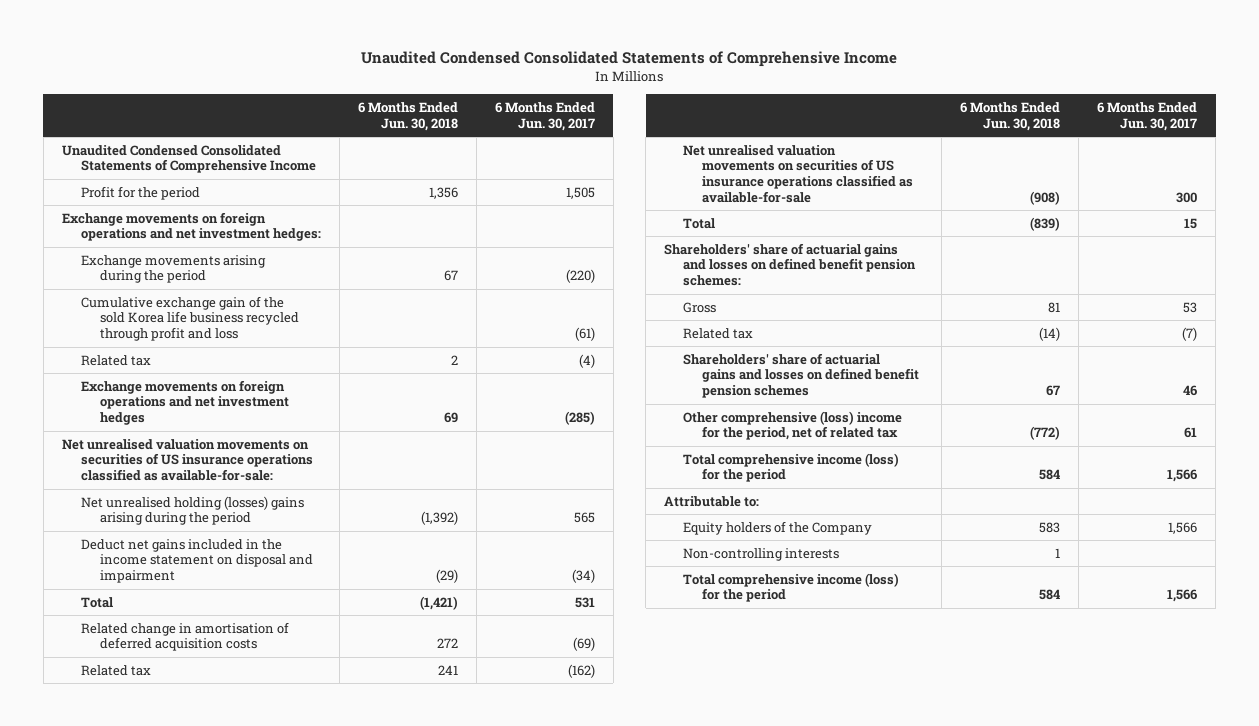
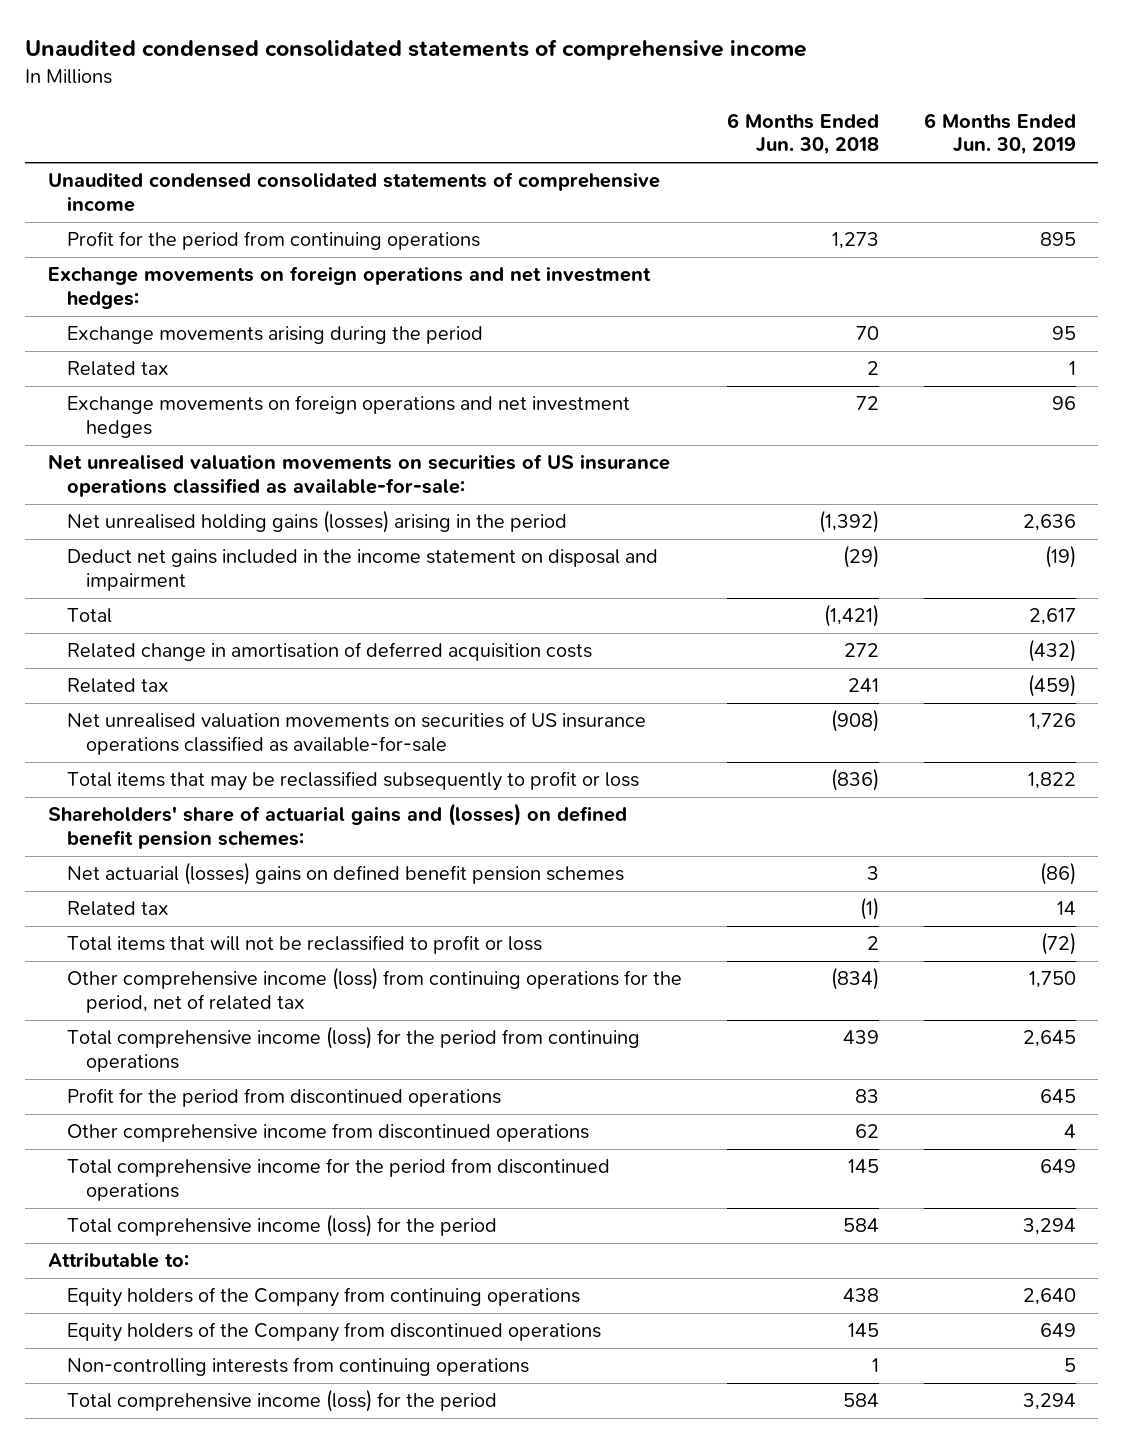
- Unaudited Condensed Consolidated Statements of Comprehensive Income
+ Unaudited condensed consolidated statements of comprehensive income
- | 6 Months Ended Jun. 30, 2018 | 6 Months Ended Jun. 30, 2017
+ | 6 Months Ended Jun. 30, 2018 | 6 Months Ended Jun. 30, 2019
- Unaudited Condensed Consolidated Statements of Comprehensive Income
- Profit for the period | 1,356 | 1,505
+ Unaudited condensed consolidated statements of comprehensive income
+ Profit for the period from continuing operations | 1,273 | 895
- Exchange movements arising during the period | 67 | (220)
- Cumulative exchange gain of the sold Korea life business recycled through profit and loss | | (61)
+ Exchange movements arising during the period | 70 | 95
- Exchange movements on foreign operations and net investment hedges | 69 | (285)
+ Exchange movements on foreign operations and net investment hedges | 72 | 96
- Net unrealised holding (losses) gains arising during the period | (1,392) | 565
+ Net unrealised holding gains (losses) arising in the period | (1,392) | 2,636
- Total | (839) | 15
- Shareholders' share of actuarial gains and losses on defined benefit pension schemes:
- Gross | 81 | 53
- Related tax | (14) | (7)
- Shareholders' share of actuarial gains and losses on defined benefit pension schemes | 67 | 46
- Other comprehensive (loss) income for the period, net of related tax | (772) | 61
+ Total items that may be reclassified subsequently to profit or loss | (836) | 1,822
+ Shareholders' share of actuarial gains and (losses) on defined benefit pension schemes:
+ Net actuarial (losses) gains on defined benefit pension schemes | 3 | (86)
+ Related tax | (1) | 14
+ Total items that will not be reclassified to profit or loss | 2 | (72)
+ Other comprehensive income (loss) from continuing operations for the period, net of related tax | (834) | 1,750
+ Total comprehensive income (loss) for the period from continuing operations | 439 | 2,645
+ Profit for the period from discontinued operations | 83 | 645
+ Other comprehensive income from discontinued operations | 62 | 4
+ Total comprehensive income for the period from discontinued operations | 145 | 649
- Equity holders of the Company | 583 | 1,566
- Non-controlling interests | 1 |
+ Equity holders of the Company from continuing operations | 438 | 2,640
+ Equity holders of the Company from discontinued operations | 145 | 649
+ Non-controlling interests from continuing operations | 1 | 5

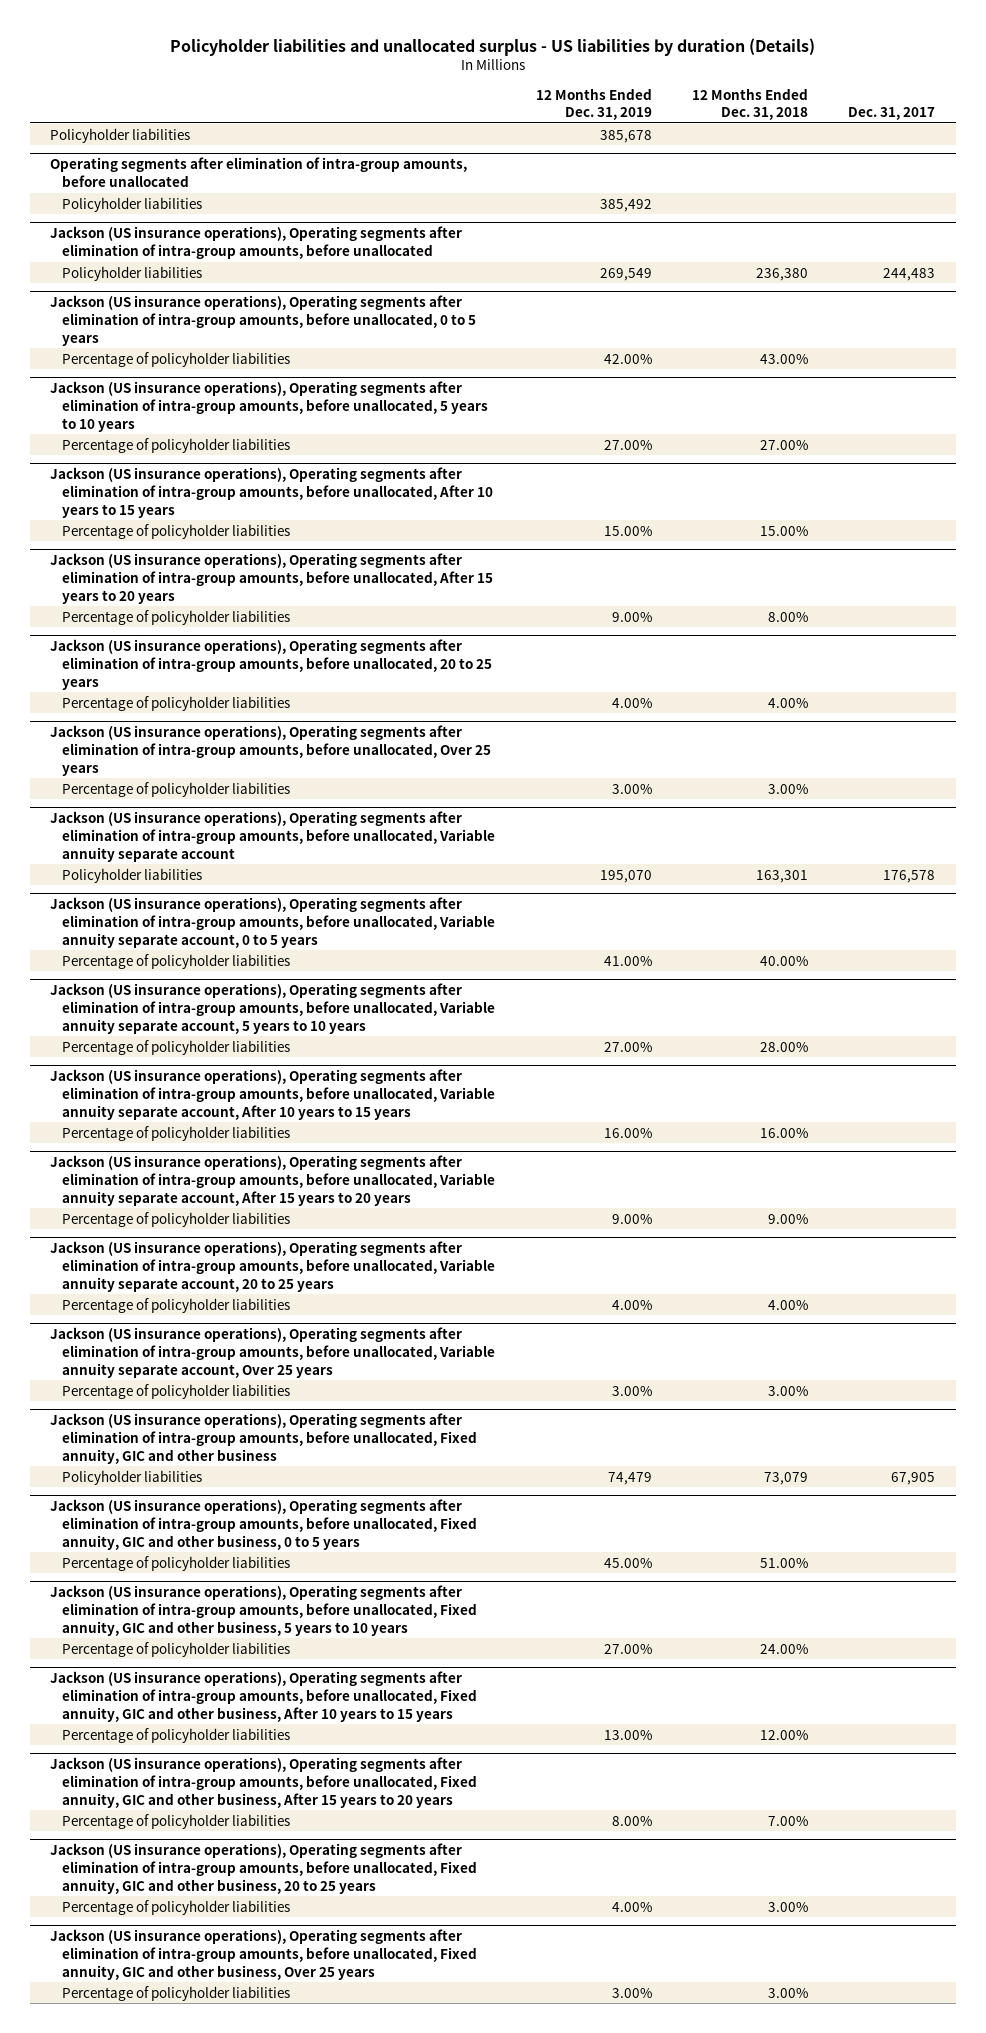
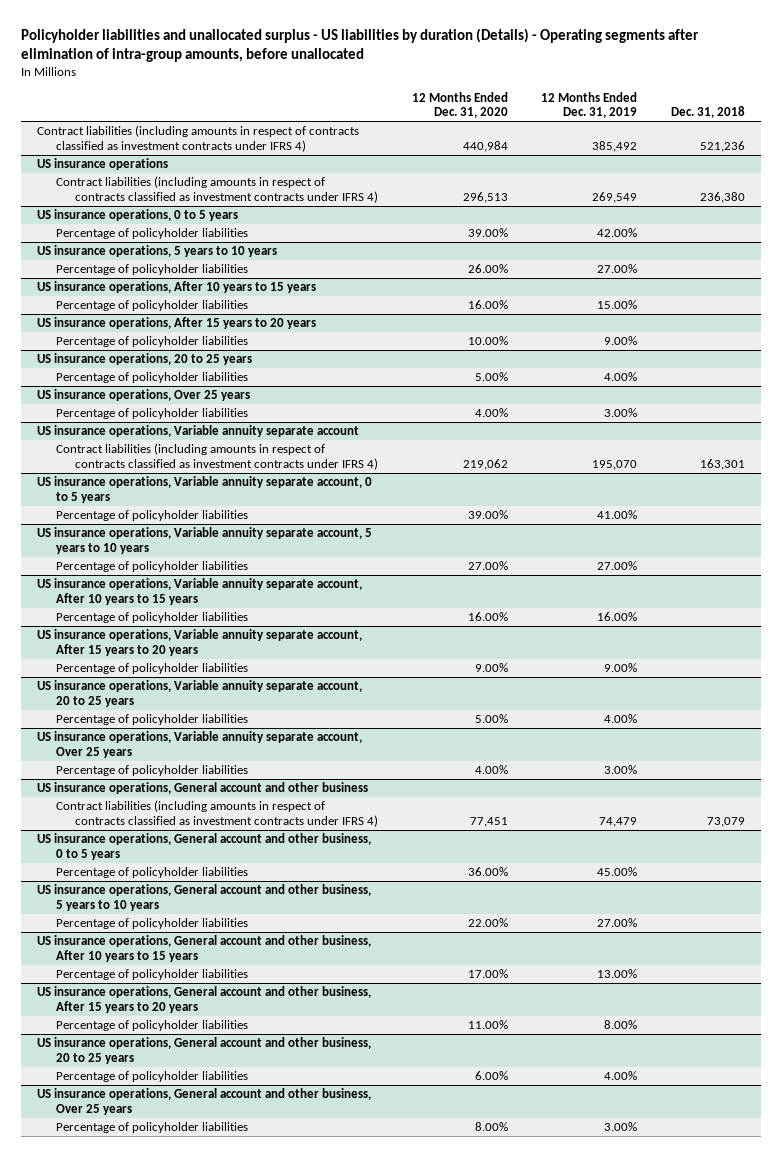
- Policyholder liabilities and unallocated surplus - US liabilities by duration (Details)
+ Policyholder liabilities and unallocated surplus - US liabilities by duration (Details) - Operating segments after elimination of intra-group amounts, before unallocated
- | 12 Months Ended Dec. 31, 2019 | 12 Months Ended Dec. 31, 2018 | Dec. 31, 2017
+ | 12 Months Ended Dec. 31, 2020 | 12 Months Ended Dec. 31, 2019 | Dec. 31, 2018
- Policyholder liabilities | 385,678 | |
- Operating segments after elimination of intra-group amounts, before unallocated
- Policyholder liabilities | 385,492 | |
- Jackson (US insurance operations), Operating segments after elimination of intra-group amounts, before unallocated
- Policyholder liabilities | 269,549 | 236,380 | 244,483
- Jackson (US insurance operations), Operating segments after elimination of intra-group amounts, before unallocated, 0 to 5 years
+ Contract liabilities (including amounts in respect of contracts classified as investment contracts under IFRS 4) | 440,984 | 385,492 | 521,236
+ US insurance operations
+ Contract liabilities (including amounts in respect of contracts classified as investment contracts under IFRS 4) | 296,513 | 269,549 | 236,380
+ US insurance operations, 0 to 5 years
- Jackson (US insurance operations), Operating segments after elimination of intra-group amounts, before unallocated, 5 years to 10 years
+ US insurance operations, 5 years to 10 years
- Jackson (US insurance operations), Operating segments after elimination of intra-group amounts, before unallocated, After 10 years to 15 years
+ US insurance operations, After 10 years to 15 years
- Jackson (US insurance operations), Operating segments after elimination of intra-group amounts, before unallocated, After 15 years to 20 years
+ US insurance operations, After 15 years to 20 years
- Jackson (US insurance operations), Operating segments after elimination of intra-group amounts, before unallocated, 20 to 25 years
+ US insurance operations, 20 to 25 years
- Jackson (US insurance operations), Operating segments after elimination of intra-group amounts, before unallocated, Over 25 years
+ US insurance operations, Over 25 years
- Jackson (US insurance operations), Operating segments after elimination of intra-group amounts, before unallocated, Variable annuity separate account
- Policyholder liabilities | 195,070 | 163,301 | 176,578
- Jackson (US insurance operations), Operating segments after elimination of intra-group amounts, before unallocated, Variable annuity separate account, 0 to 5 years
+ US insurance operations, Variable annuity separate account
+ Contract liabilities (including amounts in respect of contracts classified as investment contracts under IFRS 4) | 219,062 | 195,070 | 163,301
+ US insurance operations, Variable annuity separate account, 0 to 5 years
- Jackson (US insurance operations), Operating segments after elimination of intra-group amounts, before unallocated, Variable annuity separate account, 5 years to 10 years
+ US insurance operations, Variable annuity separate account, 5 years to 10 years
- Jackson (US insurance operations), Operating segments after elimination of intra-group amounts, before unallocated, Variable annuity separate account, After 10 years to 15 years
+ US insurance operations, Variable annuity separate account, After 10 years to 15 years
- Jackson (US insurance operations), Operating segments after elimination of intra-group amounts, before unallocated, Variable annuity separate account, After 15 years to 20 years
+ US insurance operations, Variable annuity separate account, After 15 years to 20 years
- Jackson (US insurance operations), Operating segments after elimination of intra-group amounts, before unallocated, Variable annuity separate account, 20 to 25 years
+ US insurance operations, Variable annuity separate account, 20 to 25 years
- Jackson (US insurance operations), Operating segments after elimination of intra-group amounts, before unallocated, Variable annuity separate account, Over 25 years
+ US insurance operations, Variable annuity separate account, Over 25 years
- Jackson (US insurance operations), Operating segments after elimination of intra-group amounts, before unallocated, Fixed annuity, GIC and other business
- Policyholder liabilities | 74,479 | 73,079 | 67,905
- Jackson (US insurance operations), Operating segments after elimination of intra-group amounts, before unallocated, Fixed annuity, GIC and other business, 0 to 5 years
+ US insurance operations, General account and other business
+ Contract liabilities (including amounts in respect of contracts classified as investment contracts under IFRS 4) | 77,451 | 74,479 | 73,079
+ US insurance operations, General account and other business, 0 to 5 years
- Jackson (US insurance operations), Operating segments after elimination of intra-group amounts, before unallocated, Fixed annuity, GIC and other business, 5 years to 10 years
+ US insurance operations, General account and other business, 5 years to 10 years
- Jackson (US insurance operations), Operating segments after elimination of intra-group amounts, before unallocated, Fixed annuity, GIC and other business, After 10 years to 15 years
+ US insurance operations, General account and other business, After 10 years to 15 years
- Jackson (US insurance operations), Operating segments after elimination of intra-group amounts, before unallocated, Fixed annuity, GIC and other business, After 15 years to 20 years
+ US insurance operations, General account and other business, After 15 years to 20 years
- Jackson (US insurance operations), Operating segments after elimination of intra-group amounts, before unallocated, Fixed annuity, GIC and other business, 20 to 25 years
+ US insurance operations, General account and other business, 20 to 25 years
- Jackson (US insurance operations), Operating segments after elimination of intra-group amounts, before unallocated, Fixed annuity, GIC and other business, Over 25 years
+ US insurance operations, General account and other business, Over 25 years

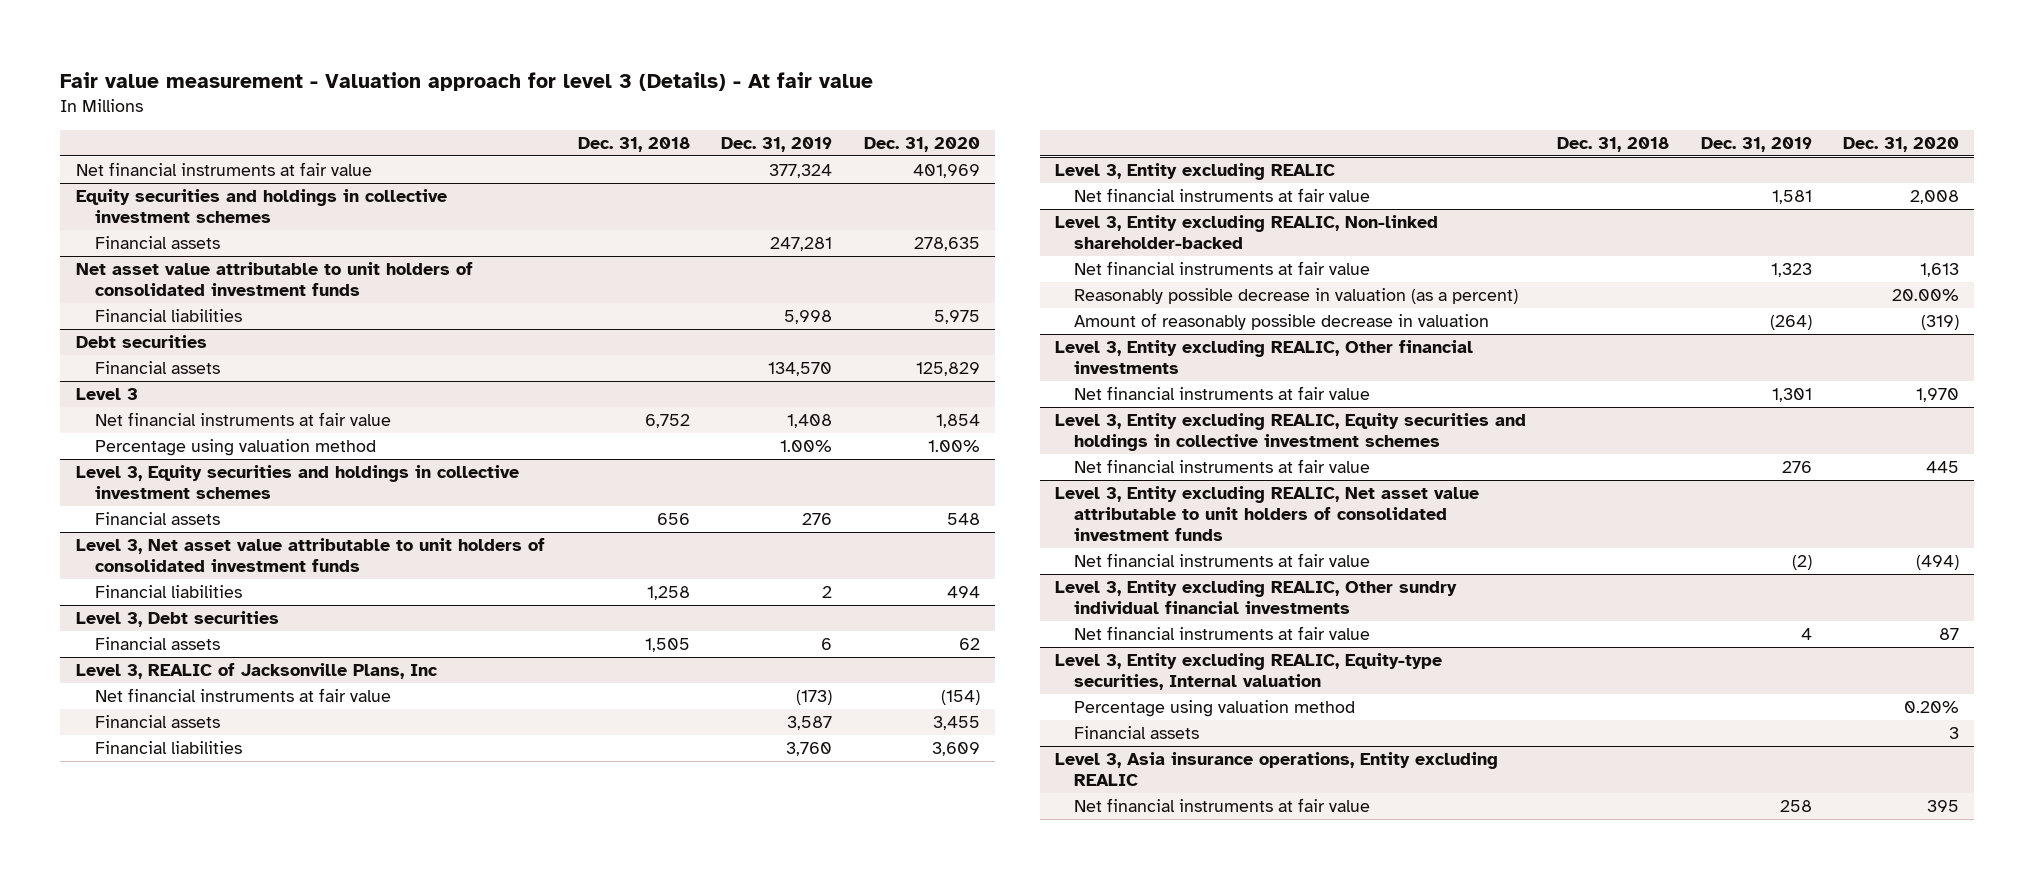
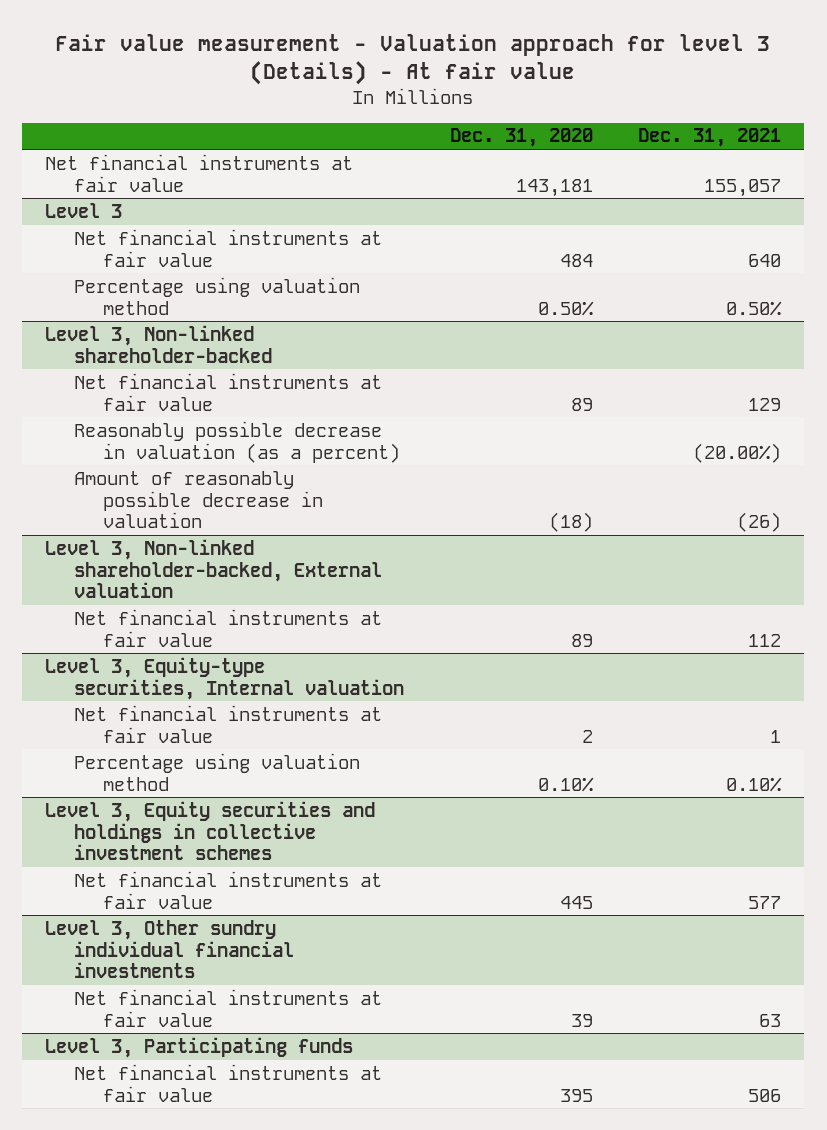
- | Dec. 31, 2018 | Dec. 31, 2019 | Dec. 31, 2020
+ | Dec. 31, 2020 | Dec. 31, 2021
- Net financial instruments at fair value | | 377,324 | 401,969
- Equity securities and holdings in collective investment schemes
- Financial assets | | 247,281 | 278,635
- Net asset value attributable to unit holders of consolidated investment funds
- Financial liabilities | | 5,998 | 5,975
- Debt securities
- Financial assets | | 134,570 | 125,829
+ Net financial instruments at fair value | 143,181 | 155,057
@ Level 3
- Net financial instruments at fair value | 6,752 | 1,408 | 1,854
- Percentage using valuation method | | 1.00% | 1.00%
+ Net financial instruments at fair value | 484 | 640
+ Percentage using valuation method | 0.50% | 0.50%
+ Level 3, Non-linked shareholder-backed
+ Net financial instruments at fair value | 89 | 129
+ Reasonably possible decrease in valuation (as a percent) | | (20.00%)
+ Amount of reasonably possible decrease in valuation | (18) | (26)
+ Level 3, Non-linked shareholder-backed, External valuation
+ Net financial instruments at fair value | 89 | 112
+ Level 3, Equity-type securities, Internal valuation
+ Net financial instruments at fair value | 2 | 1
+ Percentage using valuation method | 0.10% | 0.10%
@ Level 3, Equity securities and holdings in collective investment schemes
- Financial assets | 656 | 276 | 548
- Level 3, Net asset value attributable to unit holders of consolidated investment funds
- Financial liabilities | 1,258 | 2 | 494
- Level 3, Debt securities
- Financial assets | 1,505 | 6 | 62
- Level 3, REALIC of Jacksonville Plans, Inc
- Net financial instruments at fair value | | (173) | (154)
- Financial assets | | 3,587 | 3,455
- Financial liabilities | | 3,760 | 3,609
- Level 3, Entity excluding REALIC
- Net financial instruments at fair value | | 1,581 | 2,008
- Level 3, Entity excluding REALIC, Non-linked shareholder-backed
- Net financial instruments at fair value | | 1,323 | 1,613
- Reasonably possible decrease in valuation (as a percent) | | | 20.00%
- Amount of reasonably possible decrease in valuation | | (264) | (319)
- Level 3, Entity excluding REALIC, Other financial investments
- Net financial instruments at fair value | | 1,301 | 1,970
- Level 3, Entity excluding REALIC, Equity securities and holdings in collective investment schemes
- Level 3, Entity excluding REALIC, Net asset value attributable to unit holders of consolidated investment funds
- Net financial instruments at fair value | | (2) | (494)
- Level 3, Entity excluding REALIC, Other sundry individual financial investments
- Net financial instruments at fair value | | 4 | 87
- Level 3, Entity excluding REALIC, Equity-type securities, Internal valuation
- Percentage using valuation method | | | 0.20%
- Financial assets | | | 3
- Level 3, Asia insurance operations, Entity excluding REALIC
+ Level 3, Other sundry individual financial investments
+ Net financial instruments at fair value | 39 | 63
+ Level 3, Participating funds

